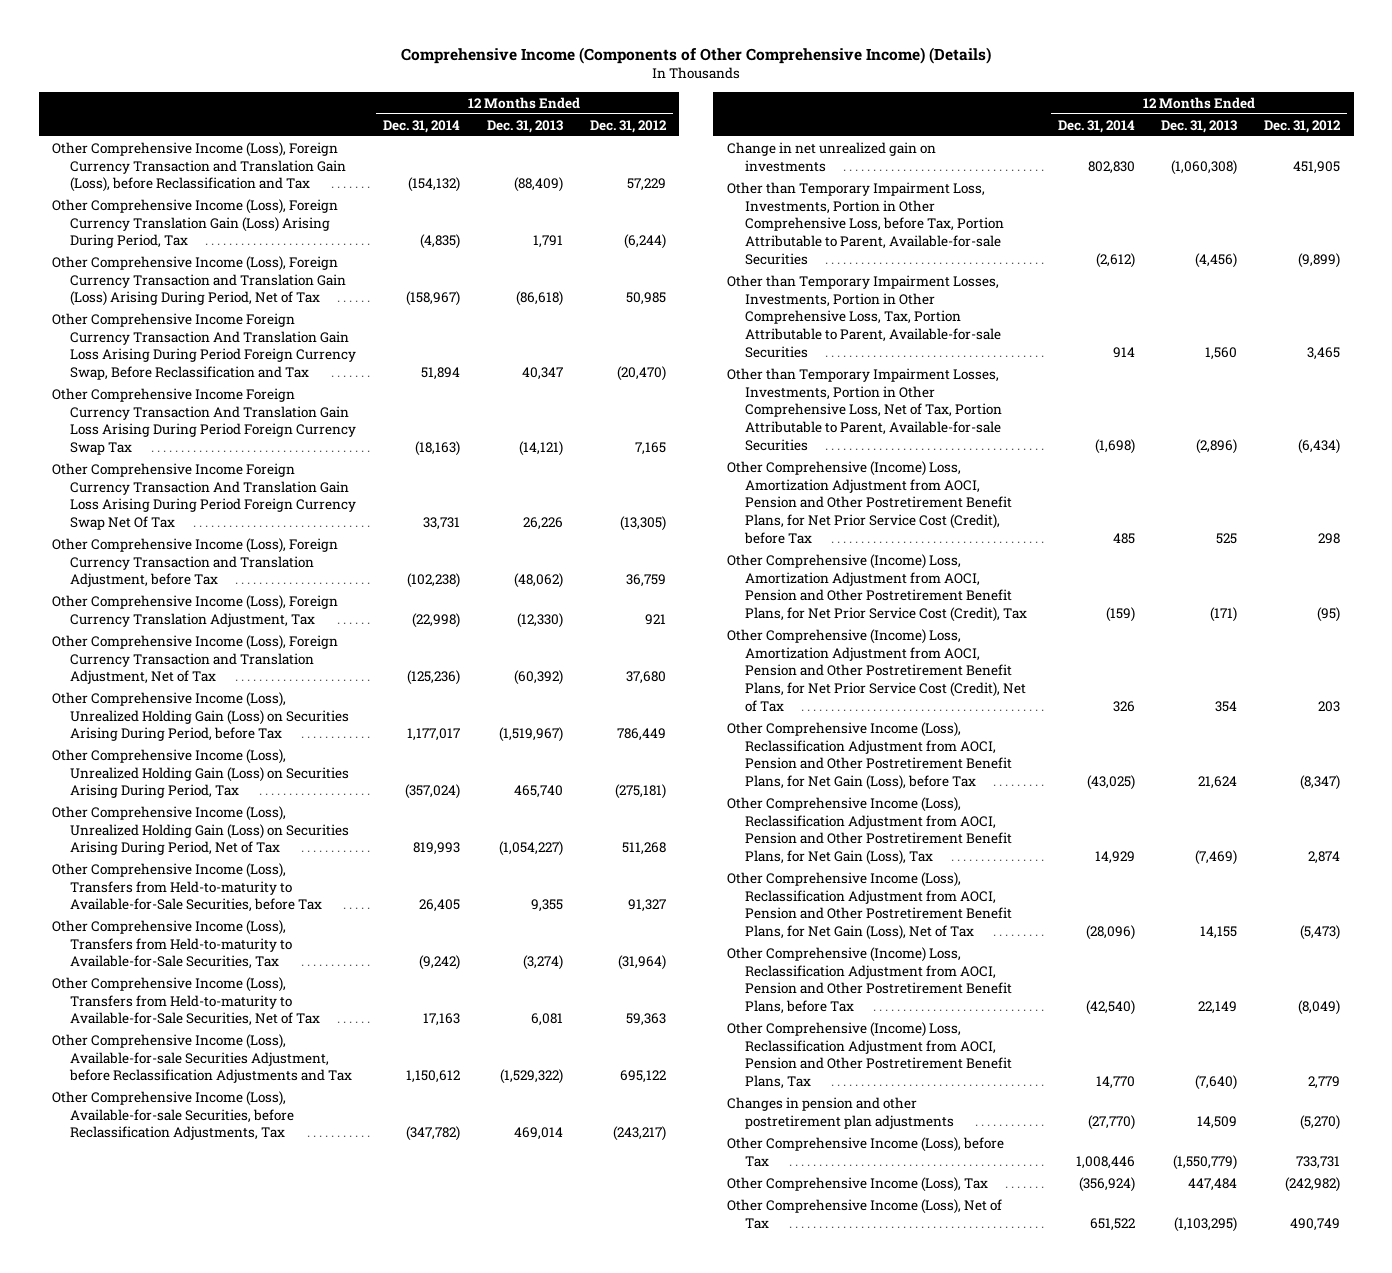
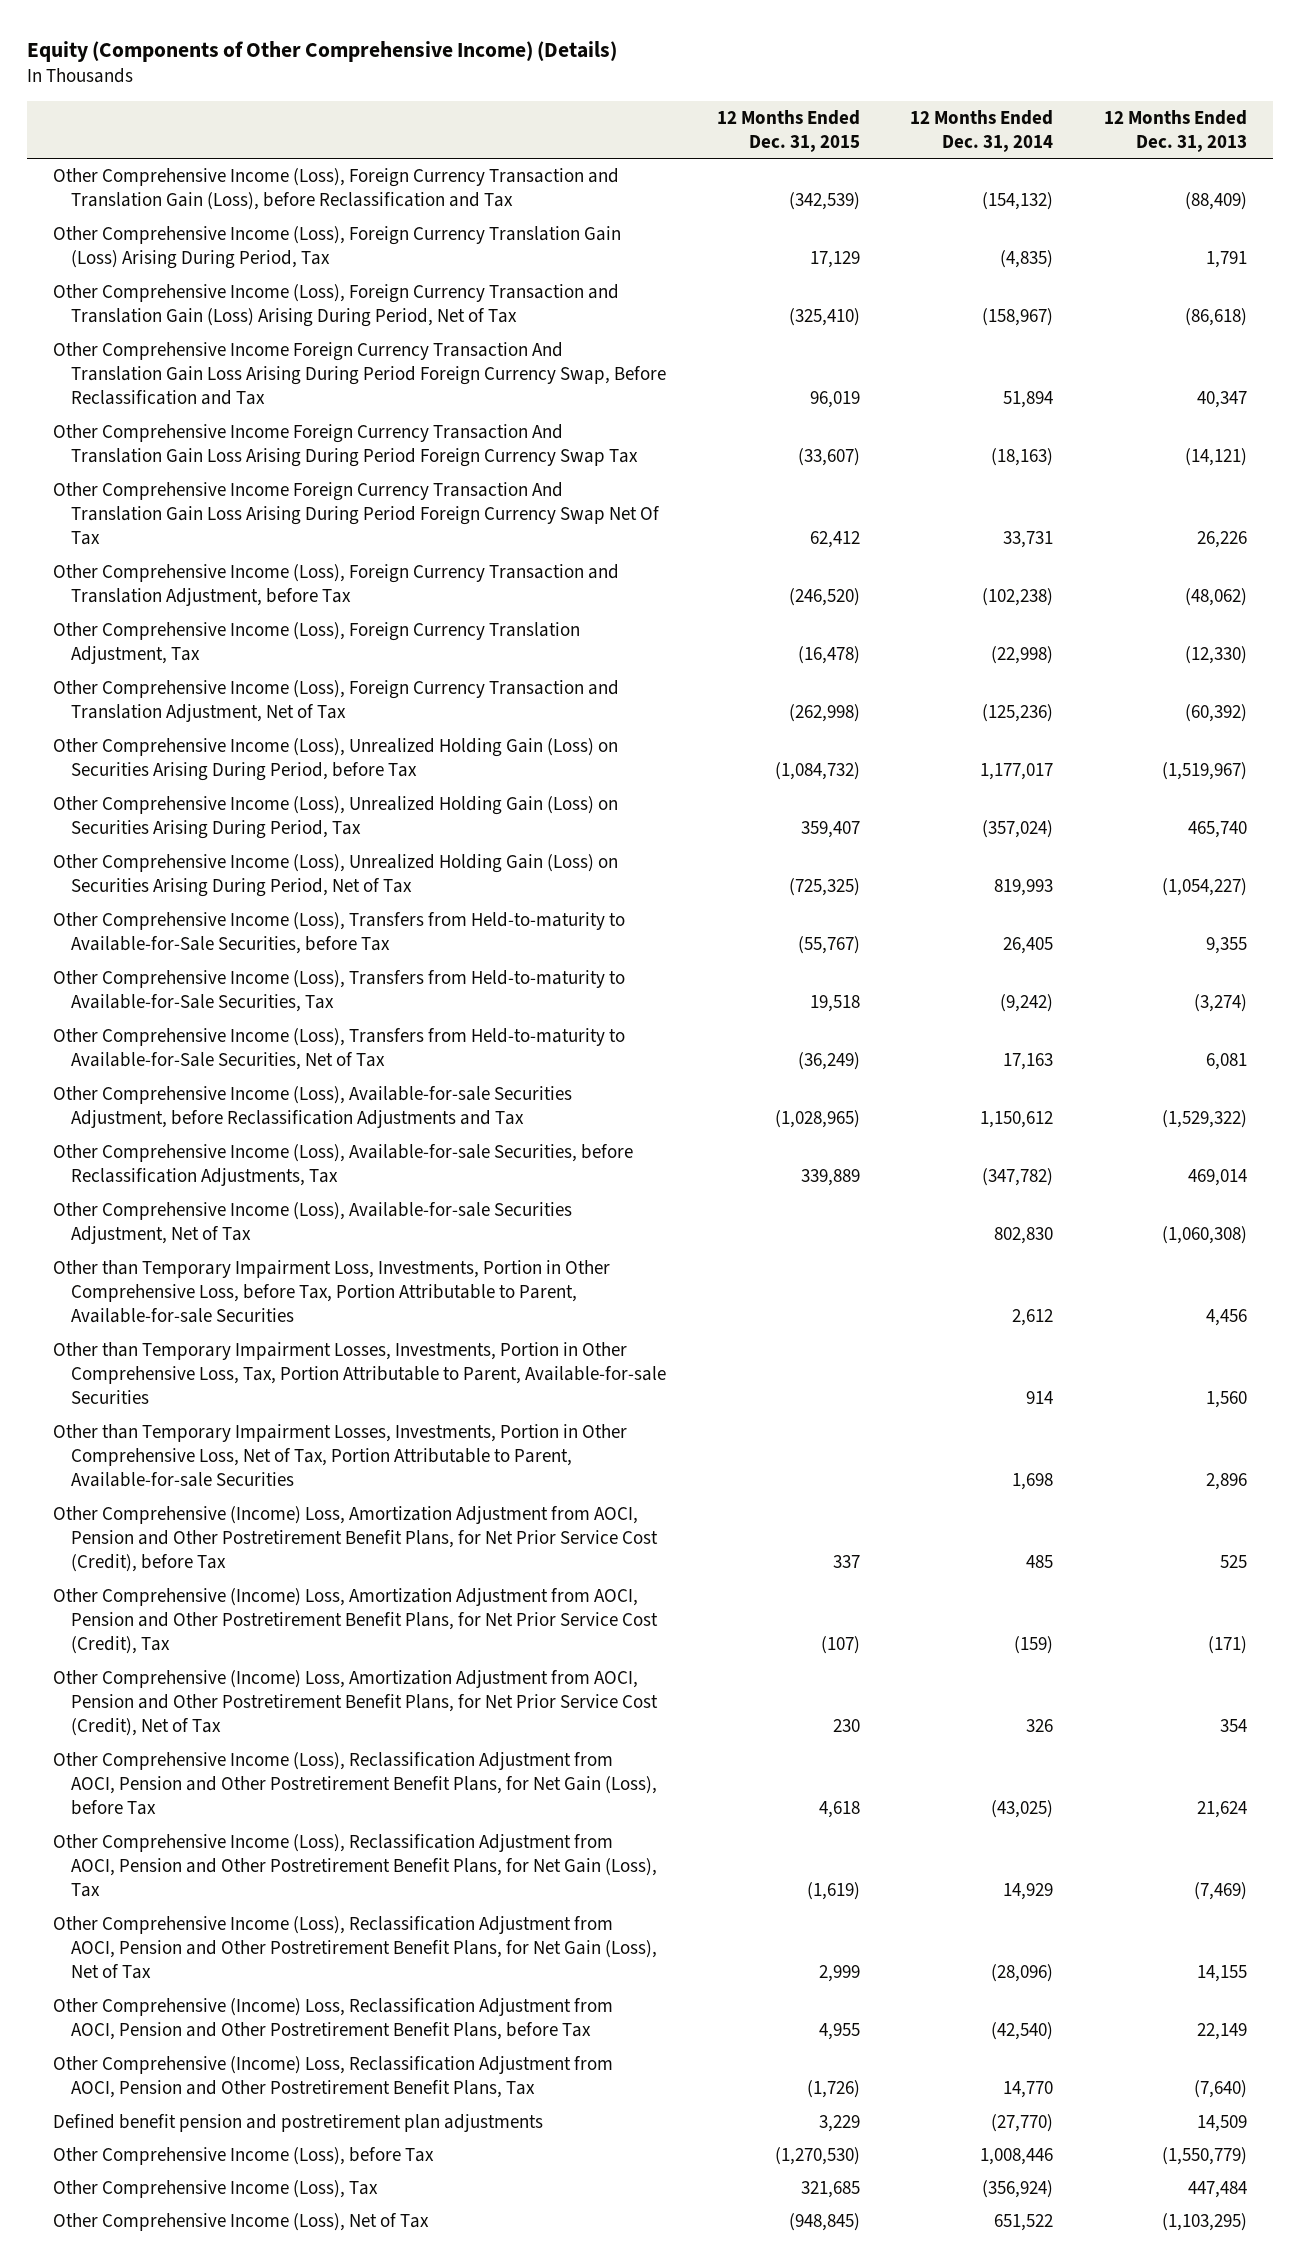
- Comprehensive Income (Components of Other Comprehensive Income) (Details)
+ Equity (Components of Other Comprehensive Income) (Details)
- | 12 Months Ended Dec. 31, 2014 | 12 Months Ended Dec. 31, 2013 | 12 Months Ended Dec. 31, 2012
+ | 12 Months Ended Dec. 31, 2015 | 12 Months Ended Dec. 31, 2014 | 12 Months Ended Dec. 31, 2013
- Change in net unrealized gain on investments | 802,830 | (1,060,308) | 451,905
- Other than Temporary Impairment Loss, Investments, Portion in Other Comprehensive Loss, before Tax, Portion Attributable to Parent, Available-for-sale Securities | (2,612) | (4,456) | (9,899)
+ Other Comprehensive Income (Loss), Available-for-sale Securities Adjustment, Net of Tax | | 802,830 | (1,060,308)
+ Other than Temporary Impairment Loss, Investments, Portion in Other Comprehensive Loss, before Tax, Portion Attributable to Parent, Available-for-sale Securities | | 2,612 | 4,456
- Other than Temporary Impairment Losses, Investments, Portion in Other Comprehensive Loss, Net of Tax, Portion Attributable to Parent, Available-for-sale Securities | (1,698) | (2,896) | (6,434)
+ Other than Temporary Impairment Losses, Investments, Portion in Other Comprehensive Loss, Net of Tax, Portion Attributable to Parent, Available-for-sale Securities | | 1,698 | 2,896
- Changes in pension and other postretirement plan adjustments | (27,770) | 14,509 | (5,270)
+ Defined benefit pension and postretirement plan adjustments | 3,229 | (27,770) | 14,509

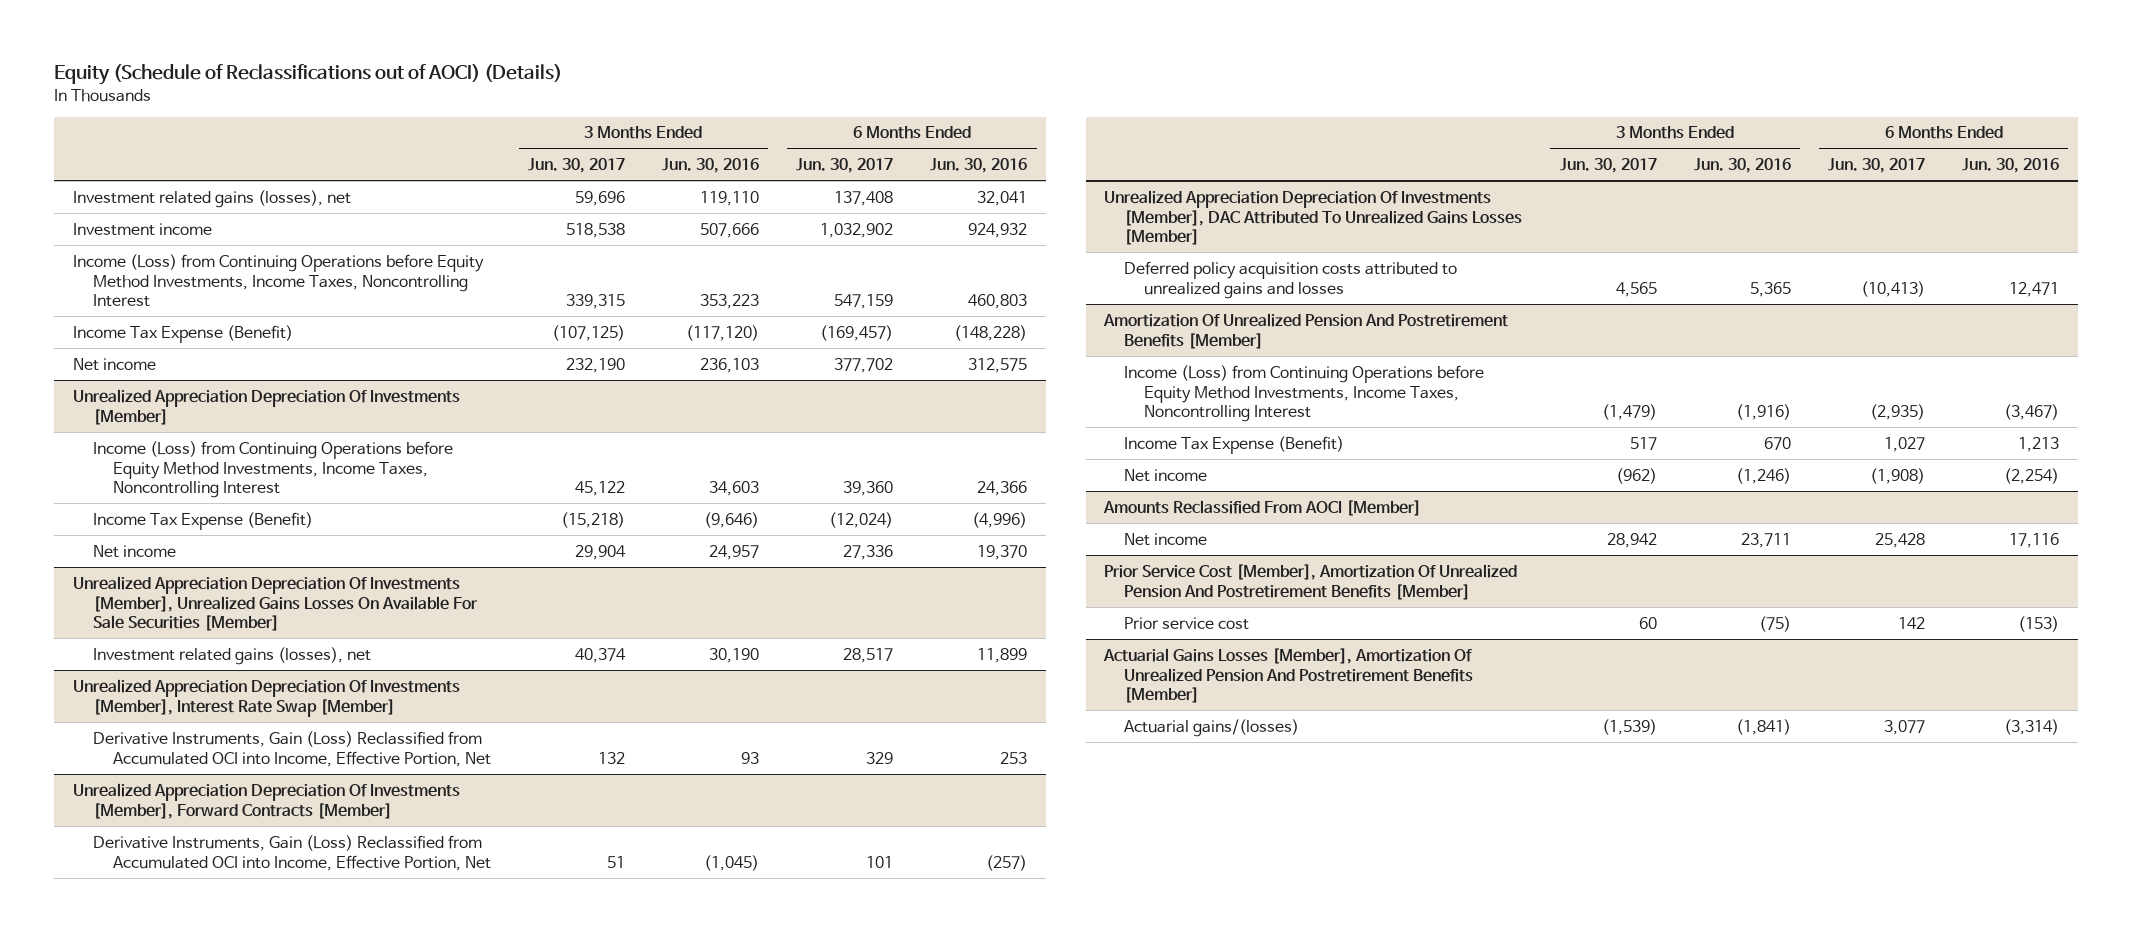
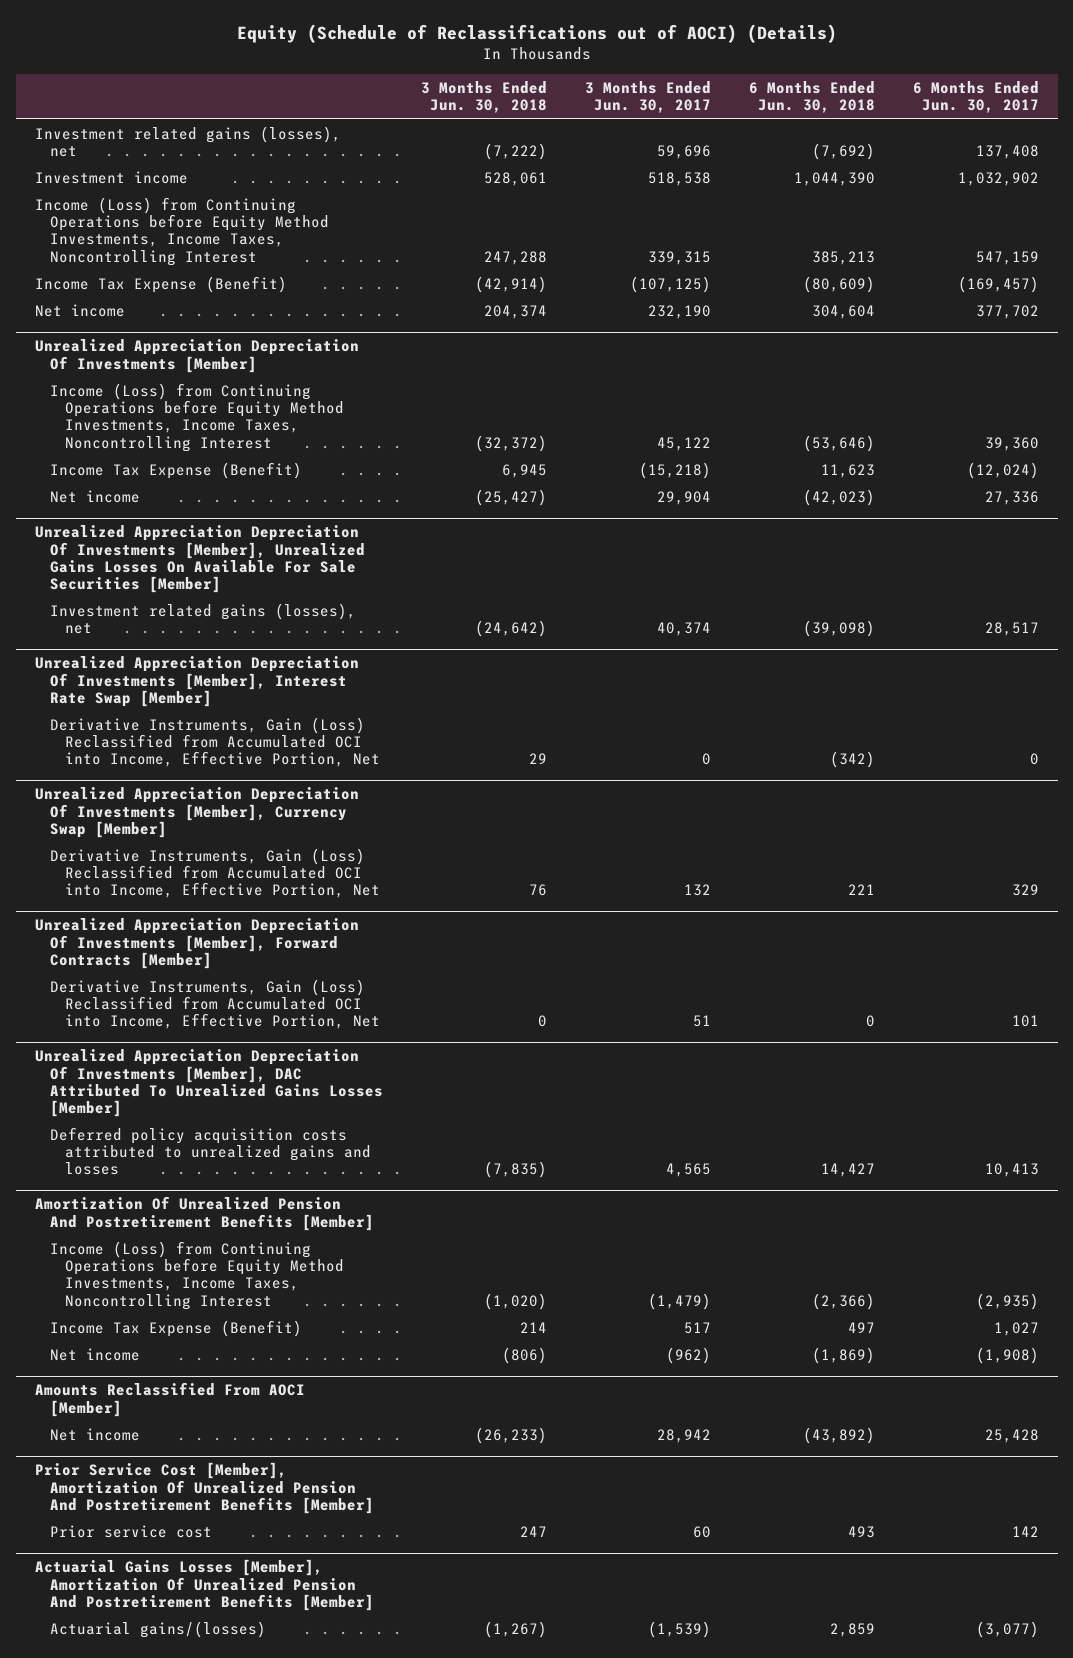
- | 3 Months Ended Jun. 30, 2017 | 3 Months Ended Jun. 30, 2016 | 6 Months Ended Jun. 30, 2017 | 6 Months Ended Jun. 30, 2016
+ | 3 Months Ended Jun. 30, 2018 | 3 Months Ended Jun. 30, 2017 | 6 Months Ended Jun. 30, 2018 | 6 Months Ended Jun. 30, 2017
@ Unrealized Appreciation Depreciation Of Investments [Member], Interest Rate Swap [Member]
+ Derivative Instruments, Gain (Loss) Reclassified from Accumulated OCI into Income, Effective Portion, Net | 29 | 0 | (342) | 0
+ Unrealized Appreciation Depreciation Of Investments [Member], Currency Swap [Member]
@ Unrealized Appreciation Depreciation Of Investments [Member], DAC Attributed To Unrealized Gains Losses [Member]
- Deferred policy acquisition costs attributed to unrealized gains and losses | 4,565 | 5,365 | (10,413) | 12,471
+ Deferred policy acquisition costs attributed to unrealized gains and losses | (7,835) | 4,565 | 14,427 | 10,413
@ Actuarial Gains Losses [Member], Amortization Of Unrealized Pension And Postretirement Benefits [Member]
- Actuarial gains/(losses) | (1,539) | (1,841) | 3,077 | (3,314)
+ Actuarial gains/(losses) | (1,267) | (1,539) | 2,859 | (3,077)

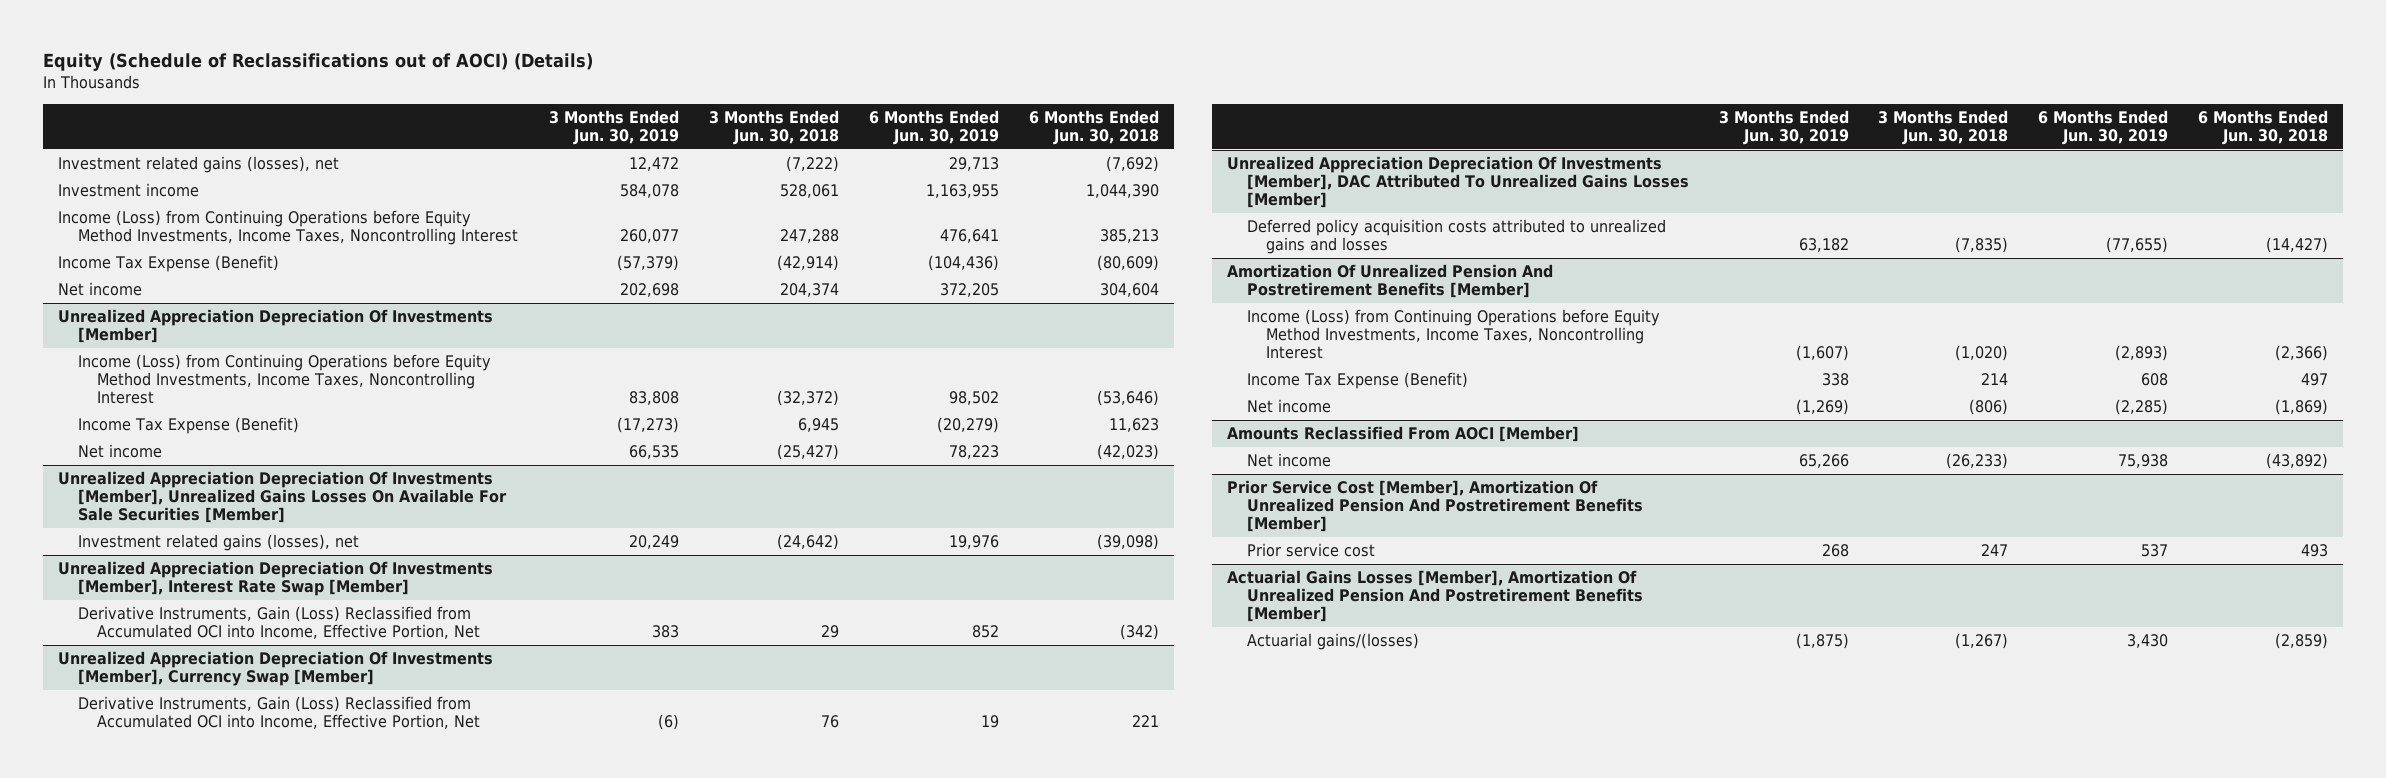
- | 3 Months Ended Jun. 30, 2018 | 3 Months Ended Jun. 30, 2017 | 6 Months Ended Jun. 30, 2018 | 6 Months Ended Jun. 30, 2017
+ | 3 Months Ended Jun. 30, 2019 | 3 Months Ended Jun. 30, 2018 | 6 Months Ended Jun. 30, 2019 | 6 Months Ended Jun. 30, 2018
- Unrealized Appreciation Depreciation Of Investments [Member], Forward Contracts [Member]
- Derivative Instruments, Gain (Loss) Reclassified from Accumulated OCI into Income, Effective Portion, Net | 0 | 51 | 0 | 101
@ Unrealized Appreciation Depreciation Of Investments [Member], DAC Attributed To Unrealized Gains Losses [Member]
- Deferred policy acquisition costs attributed to unrealized gains and losses | (7,835) | 4,565 | 14,427 | 10,413
+ Deferred policy acquisition costs attributed to unrealized gains and losses | 63,182 | (7,835) | (77,655) | (14,427)
@ Actuarial Gains Losses [Member], Amortization Of Unrealized Pension And Postretirement Benefits [Member]
- Actuarial gains/(losses) | (1,267) | (1,539) | 2,859 | (3,077)
+ Actuarial gains/(losses) | (1,875) | (1,267) | 3,430 | (2,859)

